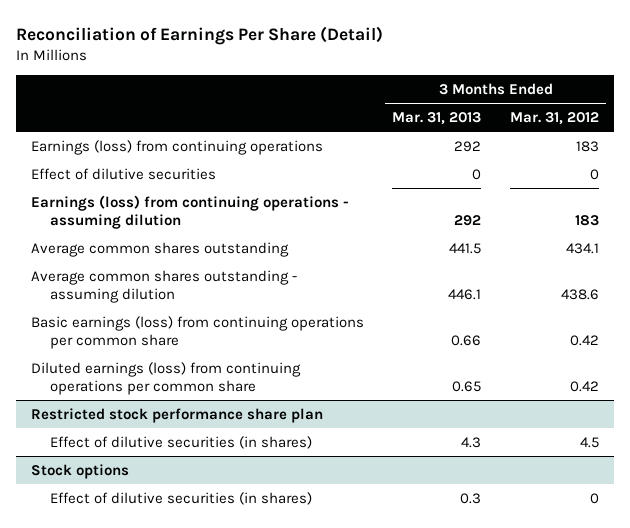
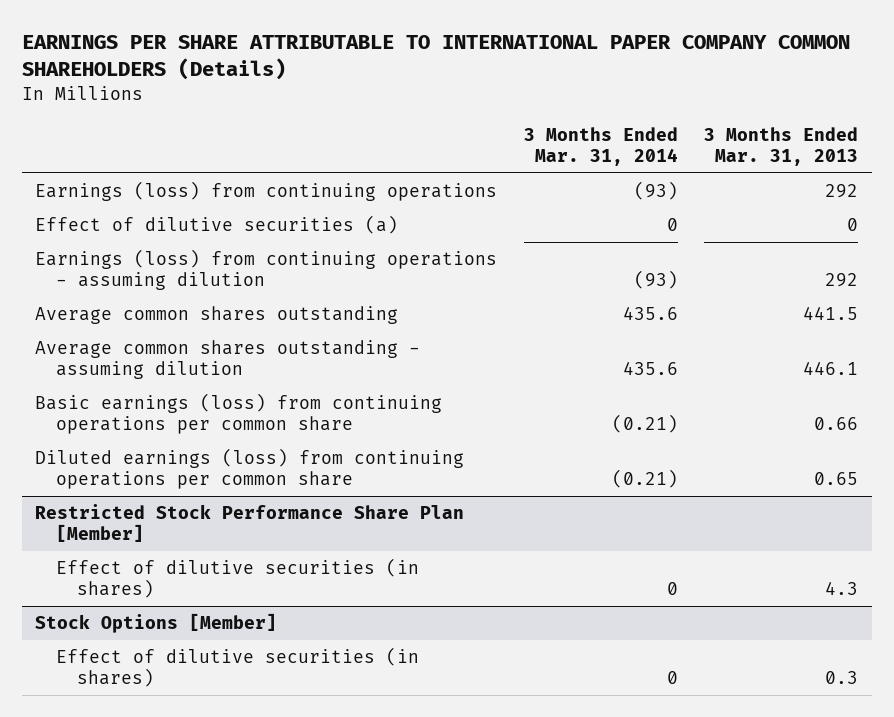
- Reconciliation of Earnings Per Share (Detail)
+ EARNINGS PER SHARE ATTRIBUTABLE TO INTERNATIONAL PAPER COMPANY COMMON SHAREHOLDERS (Details)
- | 3 Months Ended Mar. 31, 2013 | 3 Months Ended Mar. 31, 2012
+ | 3 Months Ended Mar. 31, 2014 | 3 Months Ended Mar. 31, 2013
- Effect of dilutive securities | 0 | 0
+ Effect of dilutive securities (a) | 0 | 0
- Restricted stock performance share plan
+ Restricted Stock Performance Share Plan [Member]
- Stock options
+ Stock Options [Member]

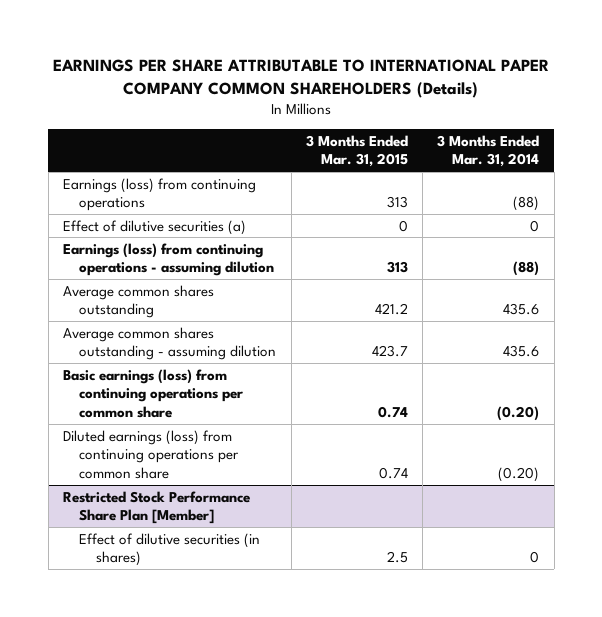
- | 3 Months Ended Mar. 31, 2014 | 3 Months Ended Mar. 31, 2013
+ | 3 Months Ended Mar. 31, 2015 | 3 Months Ended Mar. 31, 2014
- Earnings (loss) from continuing operations | (93) | 292
+ Earnings (loss) from continuing operations | 313 | (88)
- Earnings (loss) from continuing operations - assuming dilution | (93) | 292
+ Earnings (loss) from continuing operations - assuming dilution | 313 | (88)
- Basic earnings (loss) from continuing operations per common share | (0.21) | 0.66
- Diluted earnings (loss) from continuing operations per common share | (0.21) | 0.65
+ Basic earnings (loss) from continuing operations per common share | 0.74 | (0.20)
+ Diluted earnings (loss) from continuing operations per common share | 0.74 | (0.20)
- Stock Options [Member]
- Effect of dilutive securities (in shares) | 0 | 0.3

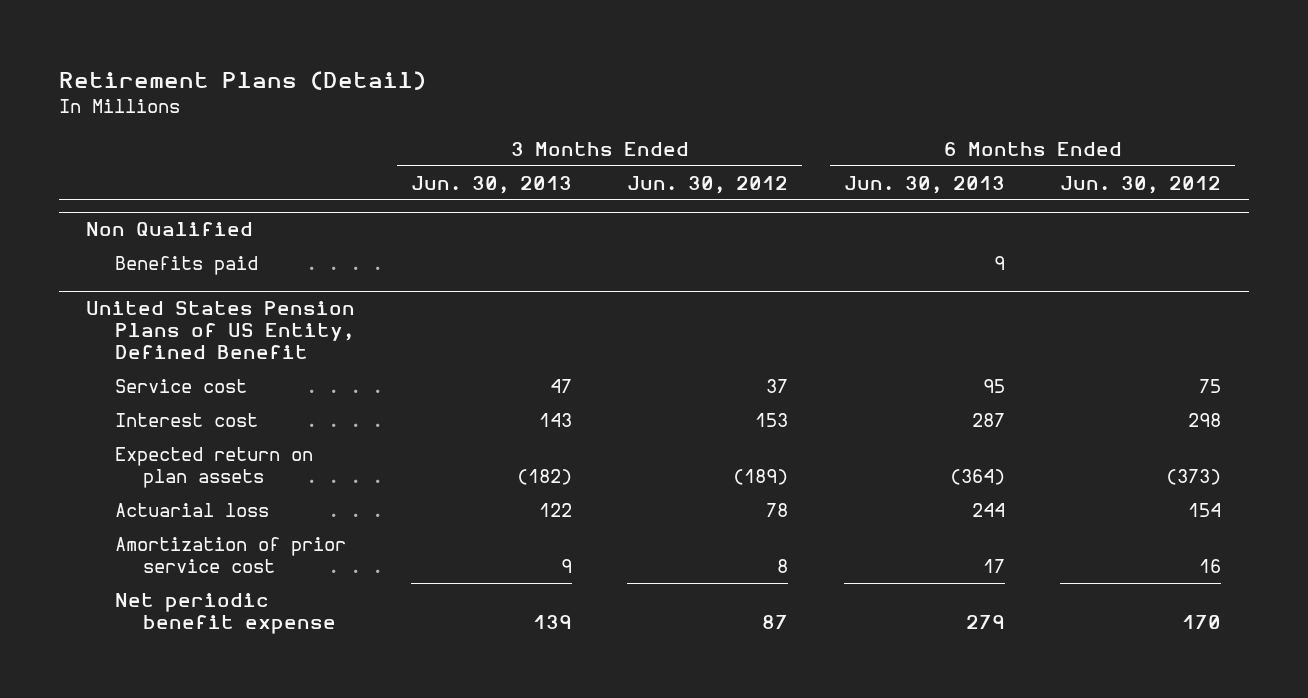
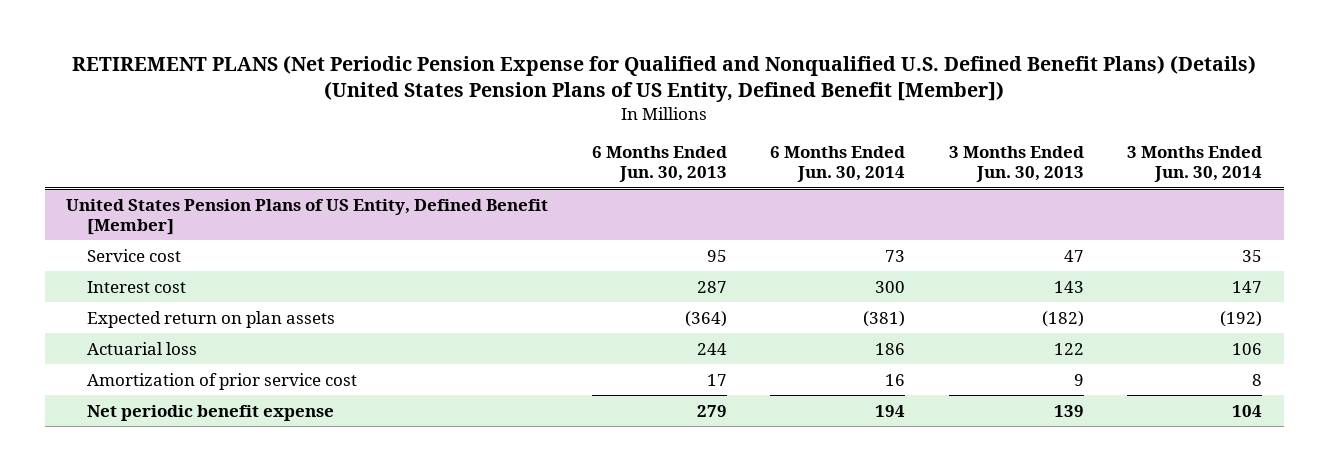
- Retirement Plans (Detail)
+ RETIREMENT PLANS (Net Periodic Pension Expense for Qualified and Nonqualified U.S. Defined Benefit Plans) (Details) (United States Pension Plans of US Entity, Defined Benefit [Member])
- | 3 Months Ended Jun. 30, 2013 | 3 Months Ended Jun. 30, 2012 | 6 Months Ended Jun. 30, 2013 | 6 Months Ended Jun. 30, 2012
+ | 6 Months Ended Jun. 30, 2013 | 6 Months Ended Jun. 30, 2014 | 3 Months Ended Jun. 30, 2013 | 3 Months Ended Jun. 30, 2014
- Non Qualified
- Benefits paid | | | 9 |
- United States Pension Plans of US Entity, Defined Benefit
+ United States Pension Plans of US Entity, Defined Benefit [Member]

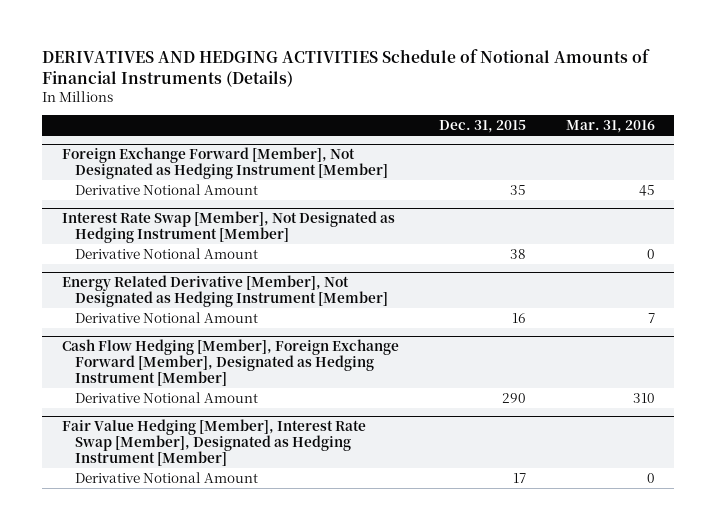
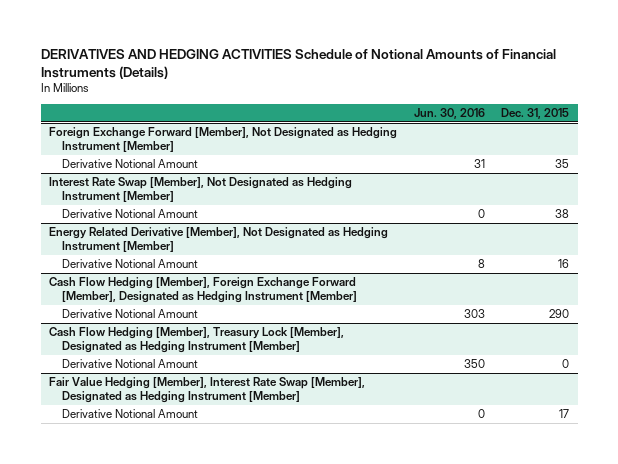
- | Dec. 31, 2015 | Mar. 31, 2016
+ | Jun. 30, 2016 | Dec. 31, 2015
+ Cash Flow Hedging [Member], Treasury Lock [Member], Designated as Hedging Instrument [Member]
+ Derivative Notional Amount | 350 | 0

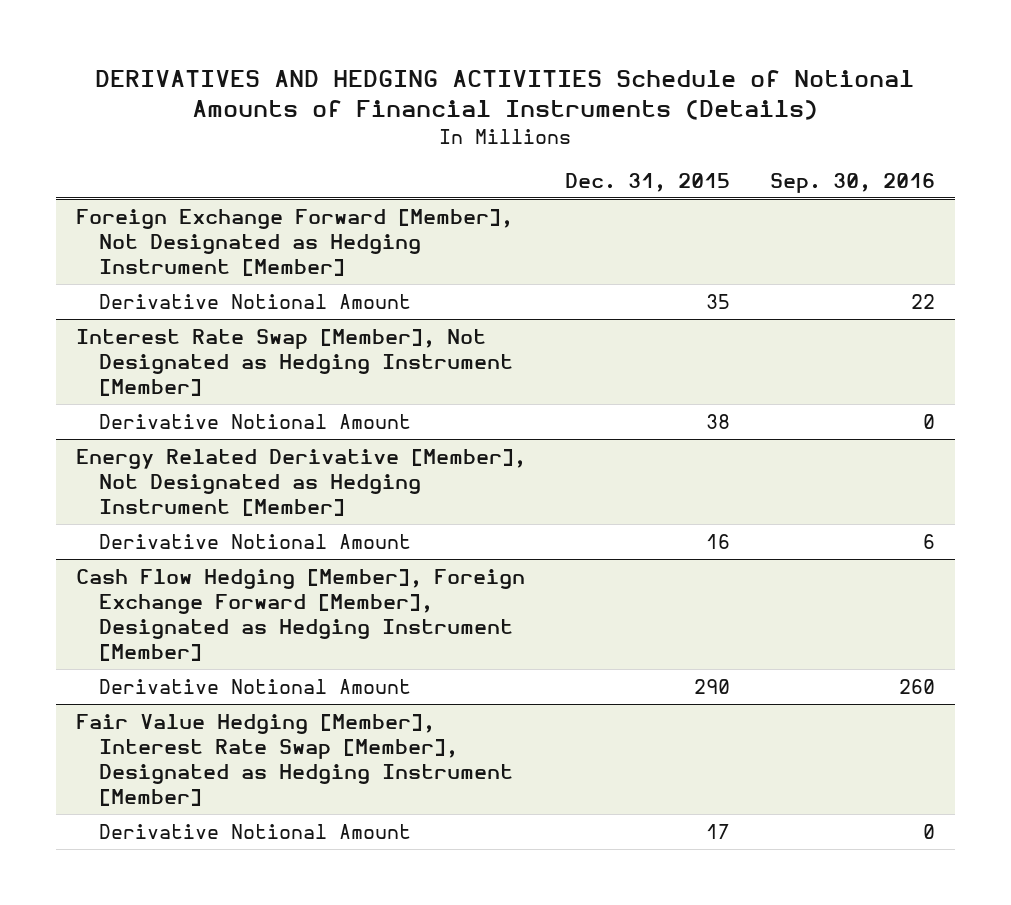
- | Jun. 30, 2016 | Dec. 31, 2015
+ | Dec. 31, 2015 | Sep. 30, 2016
- Cash Flow Hedging [Member], Treasury Lock [Member], Designated as Hedging Instrument [Member]
- Derivative Notional Amount | 350 | 0

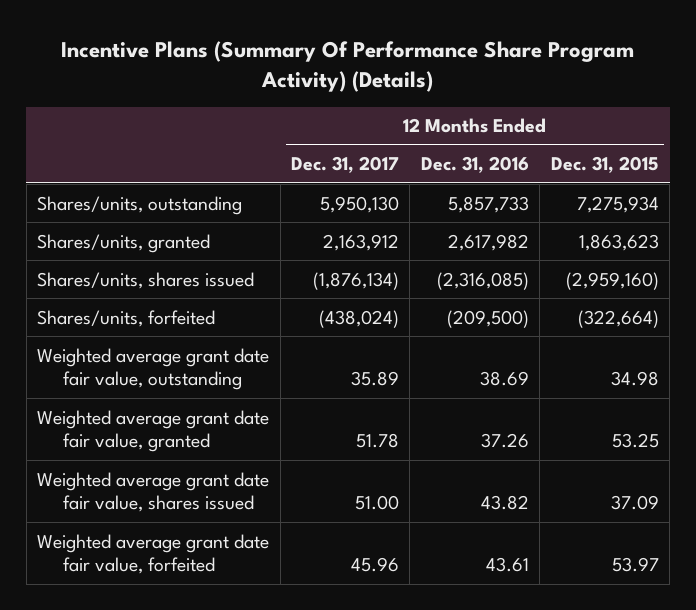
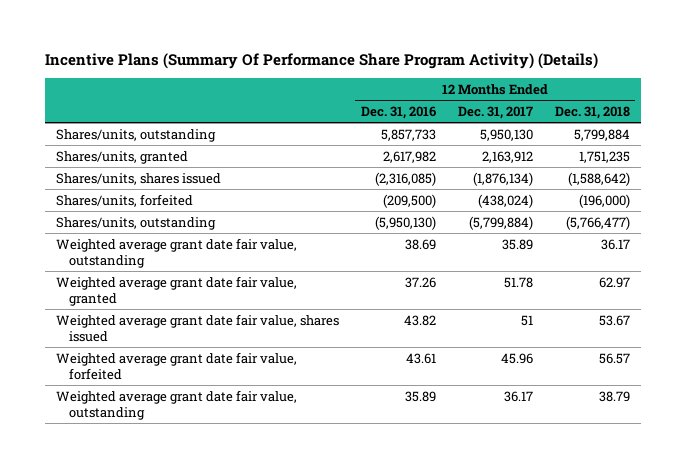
- | 12 Months Ended Dec. 31, 2017 | 12 Months Ended Dec. 31, 2016 | 12 Months Ended Dec. 31, 2015
+ | 12 Months Ended Dec. 31, 2016 | 12 Months Ended Dec. 31, 2017 | 12 Months Ended Dec. 31, 2018
+ Shares/units, outstanding | (5,950,130) | (5,799,884) | (5,766,477)
- Weighted average grant date fair value, shares issued | 51.00 | 43.82 | 37.09
+ Weighted average grant date fair value, shares issued | 43.82 | 51 | 53.67
+ Weighted average grant date fair value, outstanding | 35.89 | 36.17 | 38.79

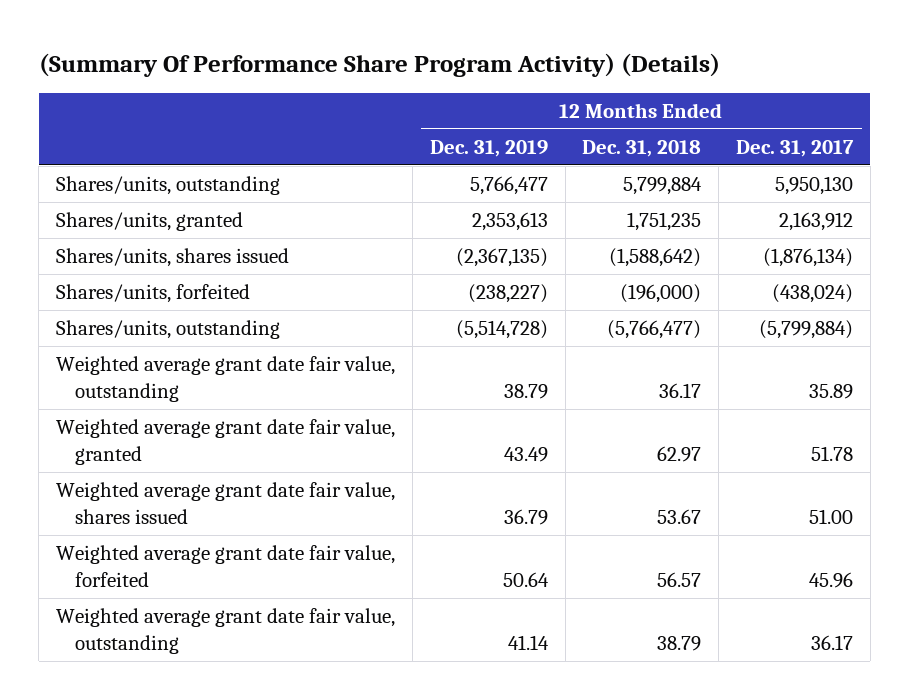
- Incentive Plans (Summary Of Performance Share Program Activity) (Details)
+ (Summary Of Performance Share Program Activity) (Details)
- | 12 Months Ended Dec. 31, 2016 | 12 Months Ended Dec. 31, 2017 | 12 Months Ended Dec. 31, 2018
+ | 12 Months Ended Dec. 31, 2019 | 12 Months Ended Dec. 31, 2018 | 12 Months Ended Dec. 31, 2017
- Weighted average grant date fair value, shares issued | 43.82 | 51 | 53.67
+ Weighted average grant date fair value, shares issued | 36.79 | 53.67 | 51.00

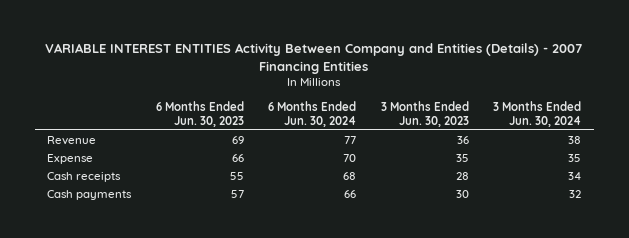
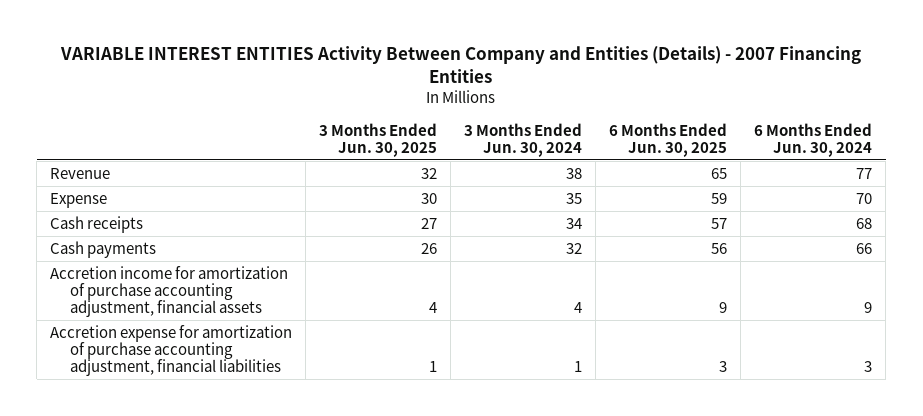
- | 6 Months Ended Jun. 30, 2023 | 6 Months Ended Jun. 30, 2024 | 3 Months Ended Jun. 30, 2023 | 3 Months Ended Jun. 30, 2024
+ | 3 Months Ended Jun. 30, 2025 | 3 Months Ended Jun. 30, 2024 | 6 Months Ended Jun. 30, 2025 | 6 Months Ended Jun. 30, 2024
+ Accretion income for amortization of purchase accounting adjustment, financial assets | 4 | 4 | 9 | 9
+ Accretion expense for amortization of purchase accounting adjustment, financial liabilities | 1 | 1 | 3 | 3

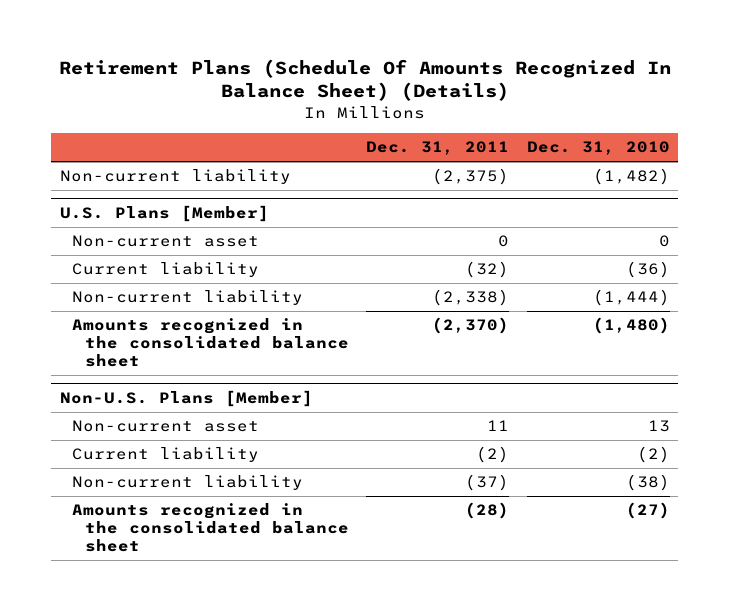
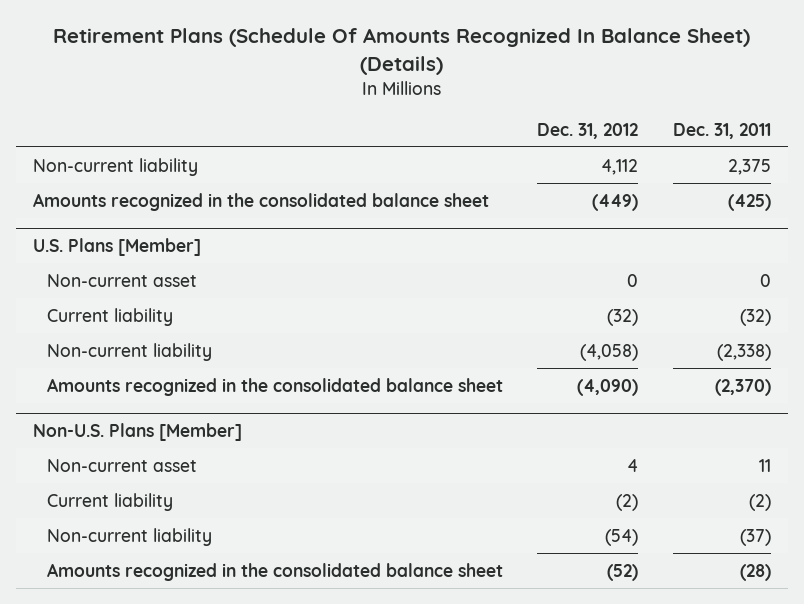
- | Dec. 31, 2011 | Dec. 31, 2010
+ | Dec. 31, 2012 | Dec. 31, 2011
- Non-current liability | (2,375) | (1,482)
+ Non-current liability | 4,112 | 2,375
+ Amounts recognized in the consolidated balance sheet | (449) | (425)

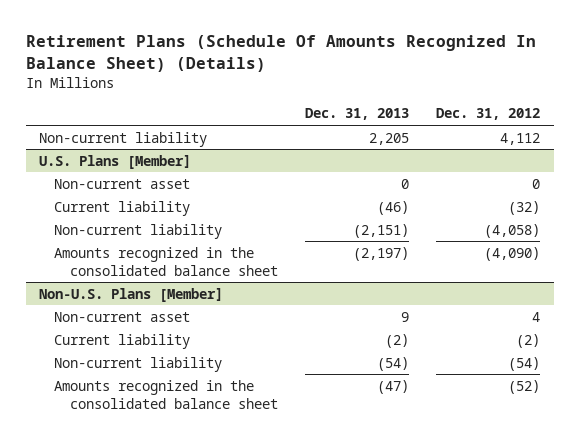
- | Dec. 31, 2012 | Dec. 31, 2011
+ | Dec. 31, 2013 | Dec. 31, 2012
- Amounts recognized in the consolidated balance sheet | (449) | (425)

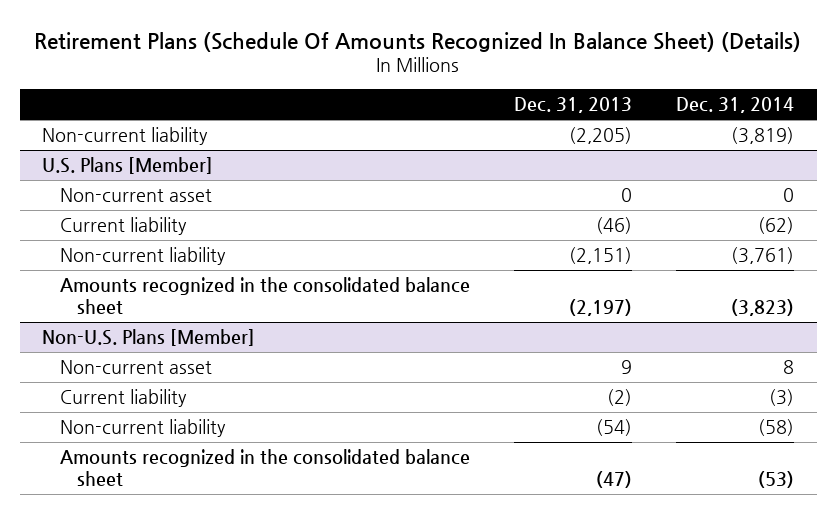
- | Dec. 31, 2013 | Dec. 31, 2012
+ | Dec. 31, 2013 | Dec. 31, 2014
- Non-current liability | 2,205 | 4,112
+ Non-current liability | (2,205) | (3,819)

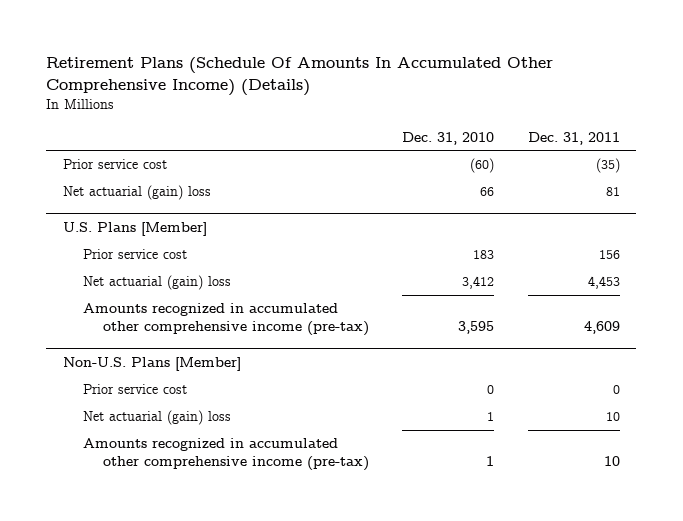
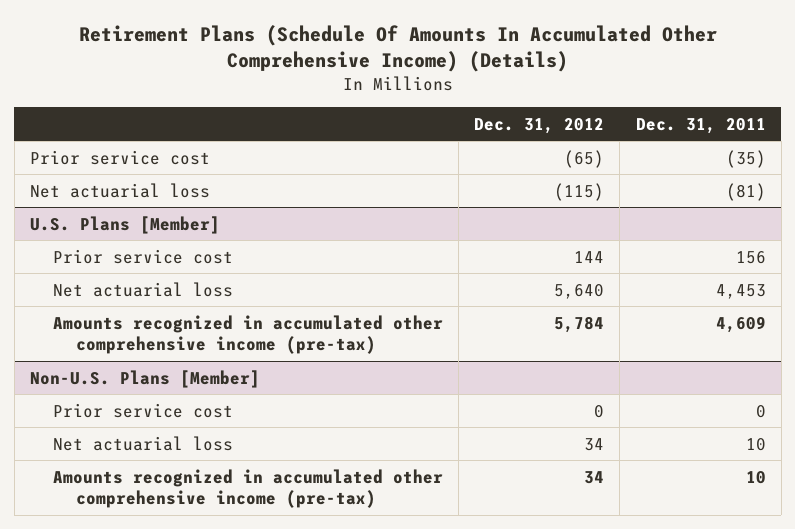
- | Dec. 31, 2010 | Dec. 31, 2011
+ | Dec. 31, 2012 | Dec. 31, 2011
- Net actuarial (gain) loss | 66 | 81
+ Net actuarial loss | (115) | (81)
@ U.S. Plans [Member]
- Net actuarial (gain) loss | 3,412 | 4,453
+ Net actuarial loss | 5,640 | 4,453
@ Non-U.S. Plans [Member]
- Net actuarial (gain) loss | 1 | 10
+ Net actuarial loss | 34 | 10

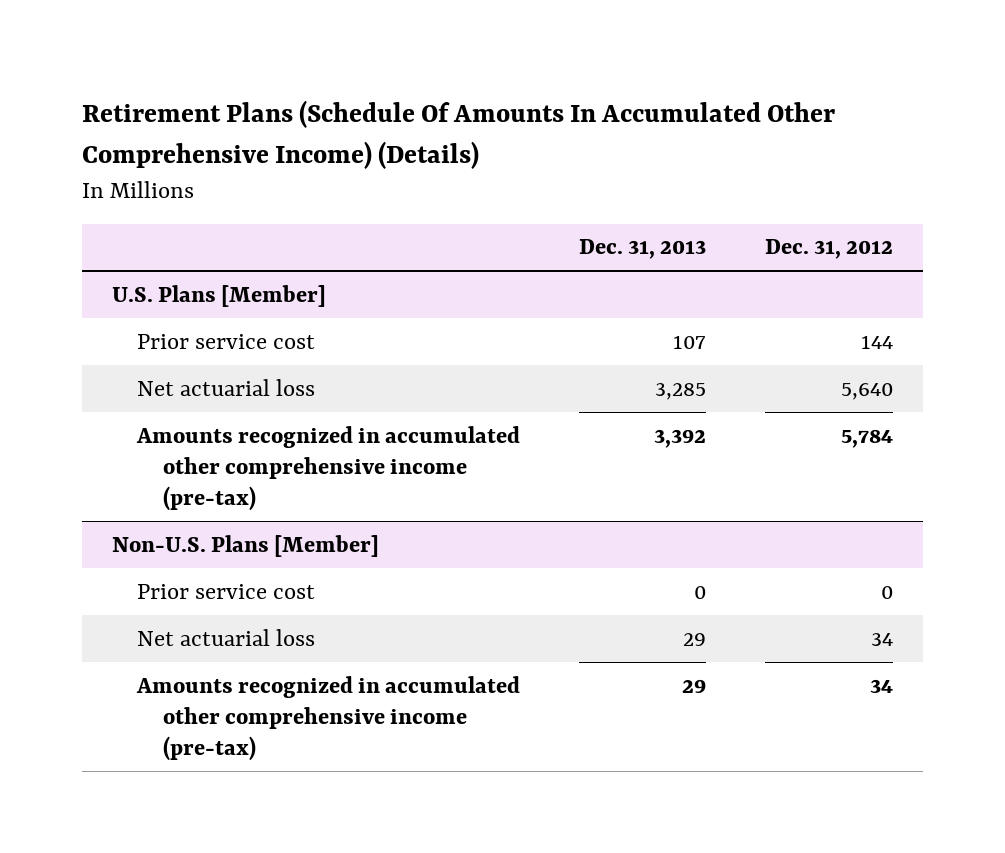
- | Dec. 31, 2012 | Dec. 31, 2011
+ | Dec. 31, 2013 | Dec. 31, 2012
- Prior service cost | (65) | (35)
- Net actuarial loss | (115) | (81)

